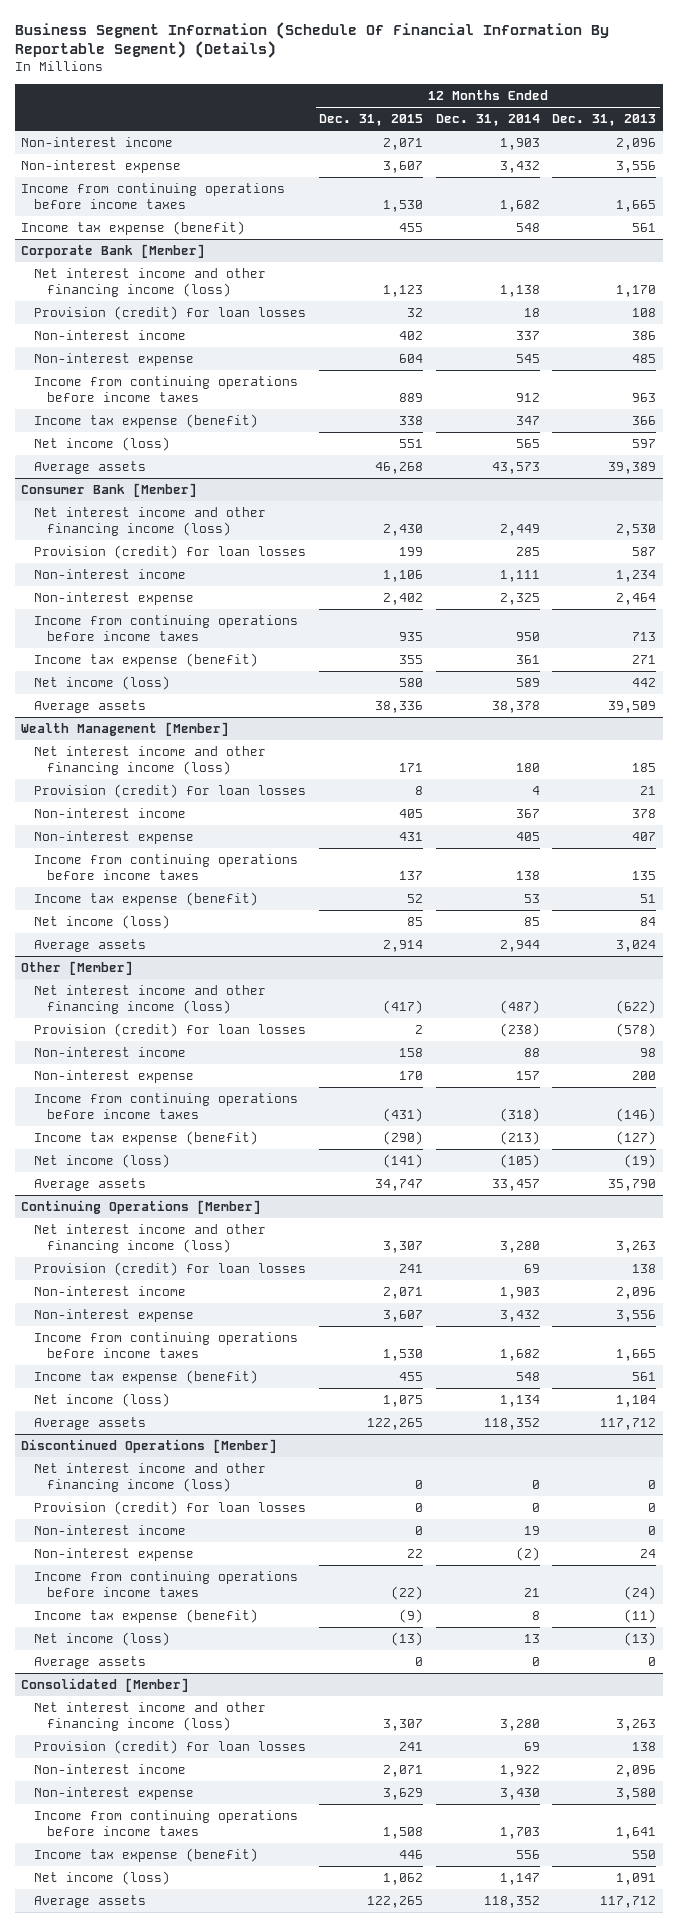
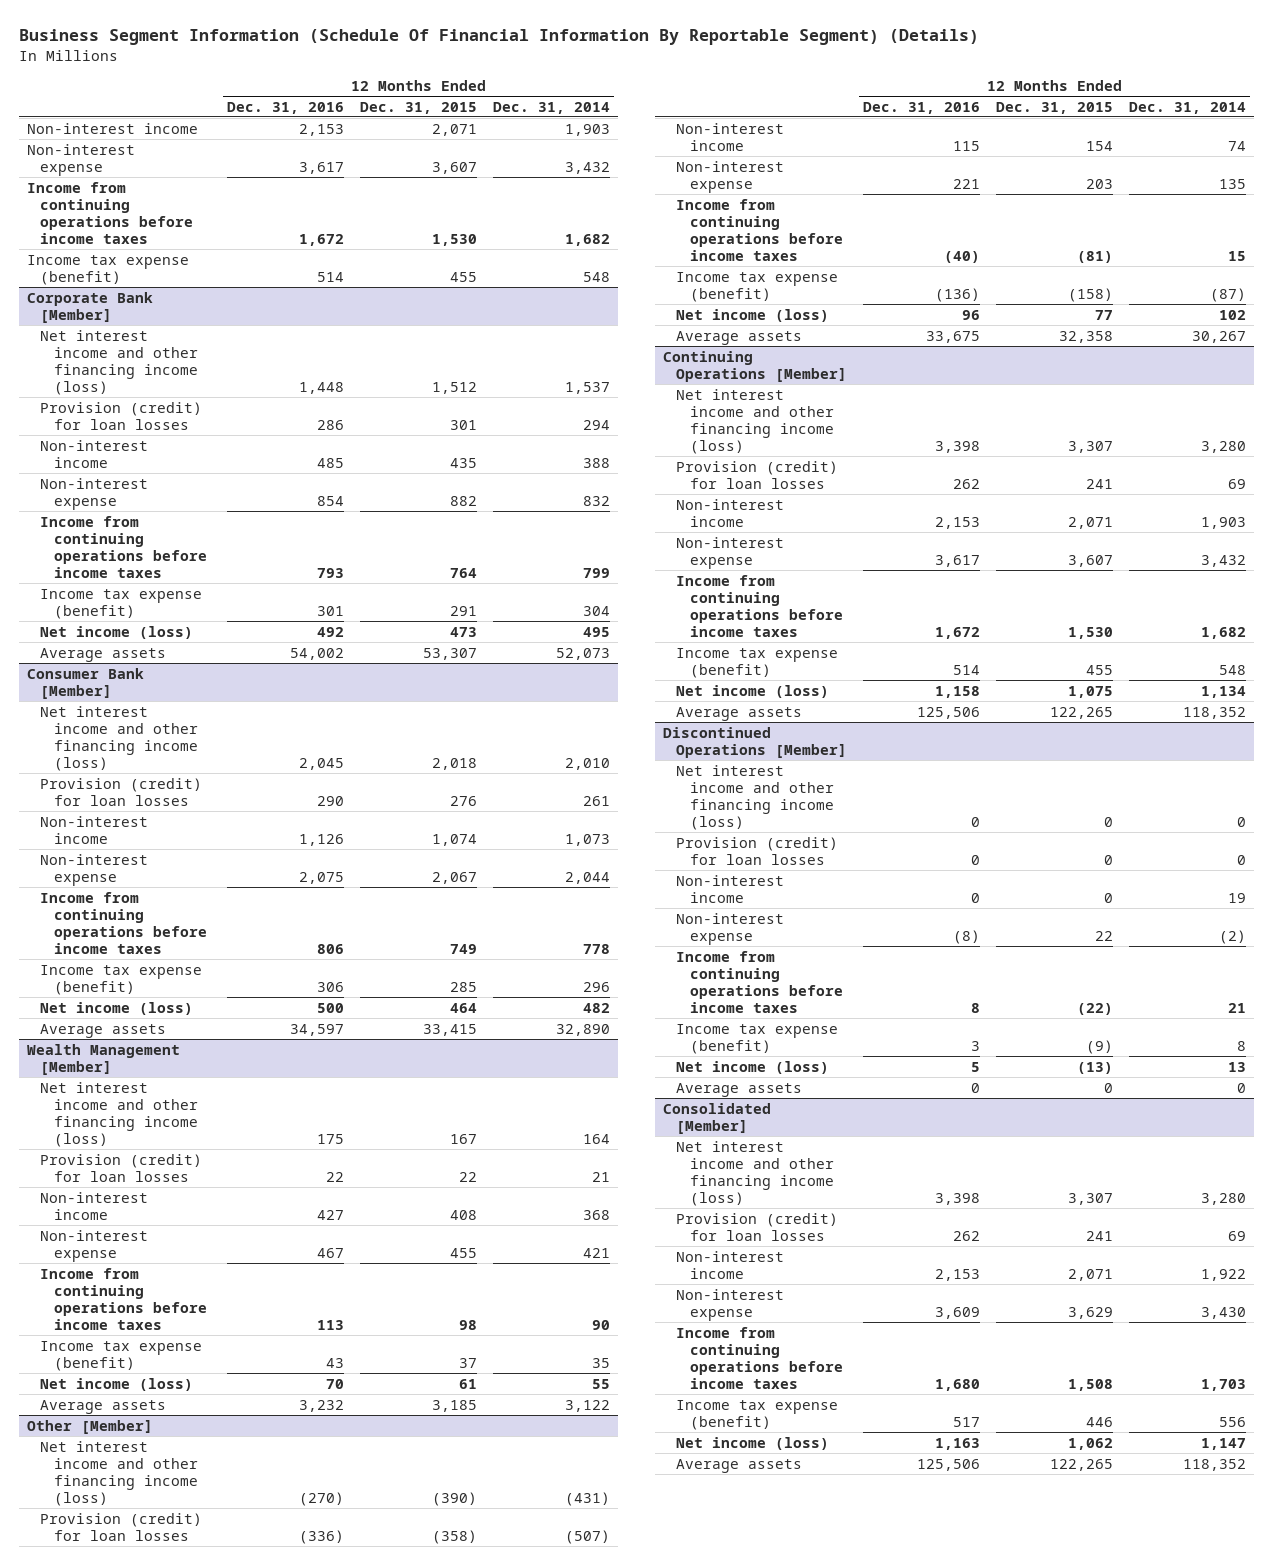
- | 12 Months Ended Dec. 31, 2015 | 12 Months Ended Dec. 31, 2014 | 12 Months Ended Dec. 31, 2013
+ | 12 Months Ended Dec. 31, 2016 | 12 Months Ended Dec. 31, 2015 | 12 Months Ended Dec. 31, 2014
@ Corporate Bank [Member]
- Net interest income and other financing income (loss) | 1,123 | 1,138 | 1,170
- Provision (credit) for loan losses | 32 | 18 | 108
- Non-interest income | 402 | 337 | 386
- Non-interest expense | 604 | 545 | 485
- Income from continuing operations before income taxes | 889 | 912 | 963
- Income tax expense (benefit) | 338 | 347 | 366
- Net income (loss) | 551 | 565 | 597
- Average assets | 46,268 | 43,573 | 39,389
+ Net interest income and other financing income (loss) | 1,448 | 1,512 | 1,537
+ Provision (credit) for loan losses | 286 | 301 | 294
+ Non-interest income | 485 | 435 | 388
+ Non-interest expense | 854 | 882 | 832
+ Income from continuing operations before income taxes | 793 | 764 | 799
+ Income tax expense (benefit) | 301 | 291 | 304
+ Net income (loss) | 492 | 473 | 495
+ Average assets | 54,002 | 53,307 | 52,073
@ Consumer Bank [Member]
- Net interest income and other financing income (loss) | 2,430 | 2,449 | 2,530
- Provision (credit) for loan losses | 199 | 285 | 587
- Non-interest income | 1,106 | 1,111 | 1,234
- Non-interest expense | 2,402 | 2,325 | 2,464
- Income from continuing operations before income taxes | 935 | 950 | 713
- Income tax expense (benefit) | 355 | 361 | 271
- Net income (loss) | 580 | 589 | 442
- Average assets | 38,336 | 38,378 | 39,509
+ Net interest income and other financing income (loss) | 2,045 | 2,018 | 2,010
+ Provision (credit) for loan losses | 290 | 276 | 261
+ Non-interest income | 1,126 | 1,074 | 1,073
+ Non-interest expense | 2,075 | 2,067 | 2,044
+ Income from continuing operations before income taxes | 806 | 749 | 778
+ Income tax expense (benefit) | 306 | 285 | 296
+ Net income (loss) | 500 | 464 | 482
+ Average assets | 34,597 | 33,415 | 32,890
@ Wealth Management [Member]
- Net interest income and other financing income (loss) | 171 | 180 | 185
- Provision (credit) for loan losses | 8 | 4 | 21
- Non-interest income | 405 | 367 | 378
- Non-interest expense | 431 | 405 | 407
- Income from continuing operations before income taxes | 137 | 138 | 135
- Income tax expense (benefit) | 52 | 53 | 51
- Net income (loss) | 85 | 85 | 84
- Average assets | 2,914 | 2,944 | 3,024
+ Net interest income and other financing income (loss) | 175 | 167 | 164
+ Provision (credit) for loan losses | 22 | 22 | 21
+ Non-interest income | 427 | 408 | 368
+ Non-interest expense | 467 | 455 | 421
+ Income from continuing operations before income taxes | 113 | 98 | 90
+ Income tax expense (benefit) | 43 | 37 | 35
+ Net income (loss) | 70 | 61 | 55
+ Average assets | 3,232 | 3,185 | 3,122
@ Other [Member]
- Net interest income and other financing income (loss) | (417) | (487) | (622)
- Provision (credit) for loan losses | 2 | (238) | (578)
- Non-interest income | 158 | 88 | 98
- Non-interest expense | 170 | 157 | 200
- Income from continuing operations before income taxes | (431) | (318) | (146)
- Income tax expense (benefit) | (290) | (213) | (127)
- Net income (loss) | (141) | (105) | (19)
- Average assets | 34,747 | 33,457 | 35,790
+ Net interest income and other financing income (loss) | (270) | (390) | (431)
+ Provision (credit) for loan losses | (336) | (358) | (507)
+ Non-interest income | 115 | 154 | 74
+ Non-interest expense | 221 | 203 | 135
+ Income from continuing operations before income taxes | (40) | (81) | 15
+ Income tax expense (benefit) | (136) | (158) | (87)
+ Net income (loss) | 96 | 77 | 102
+ Average assets | 33,675 | 32,358 | 30,267

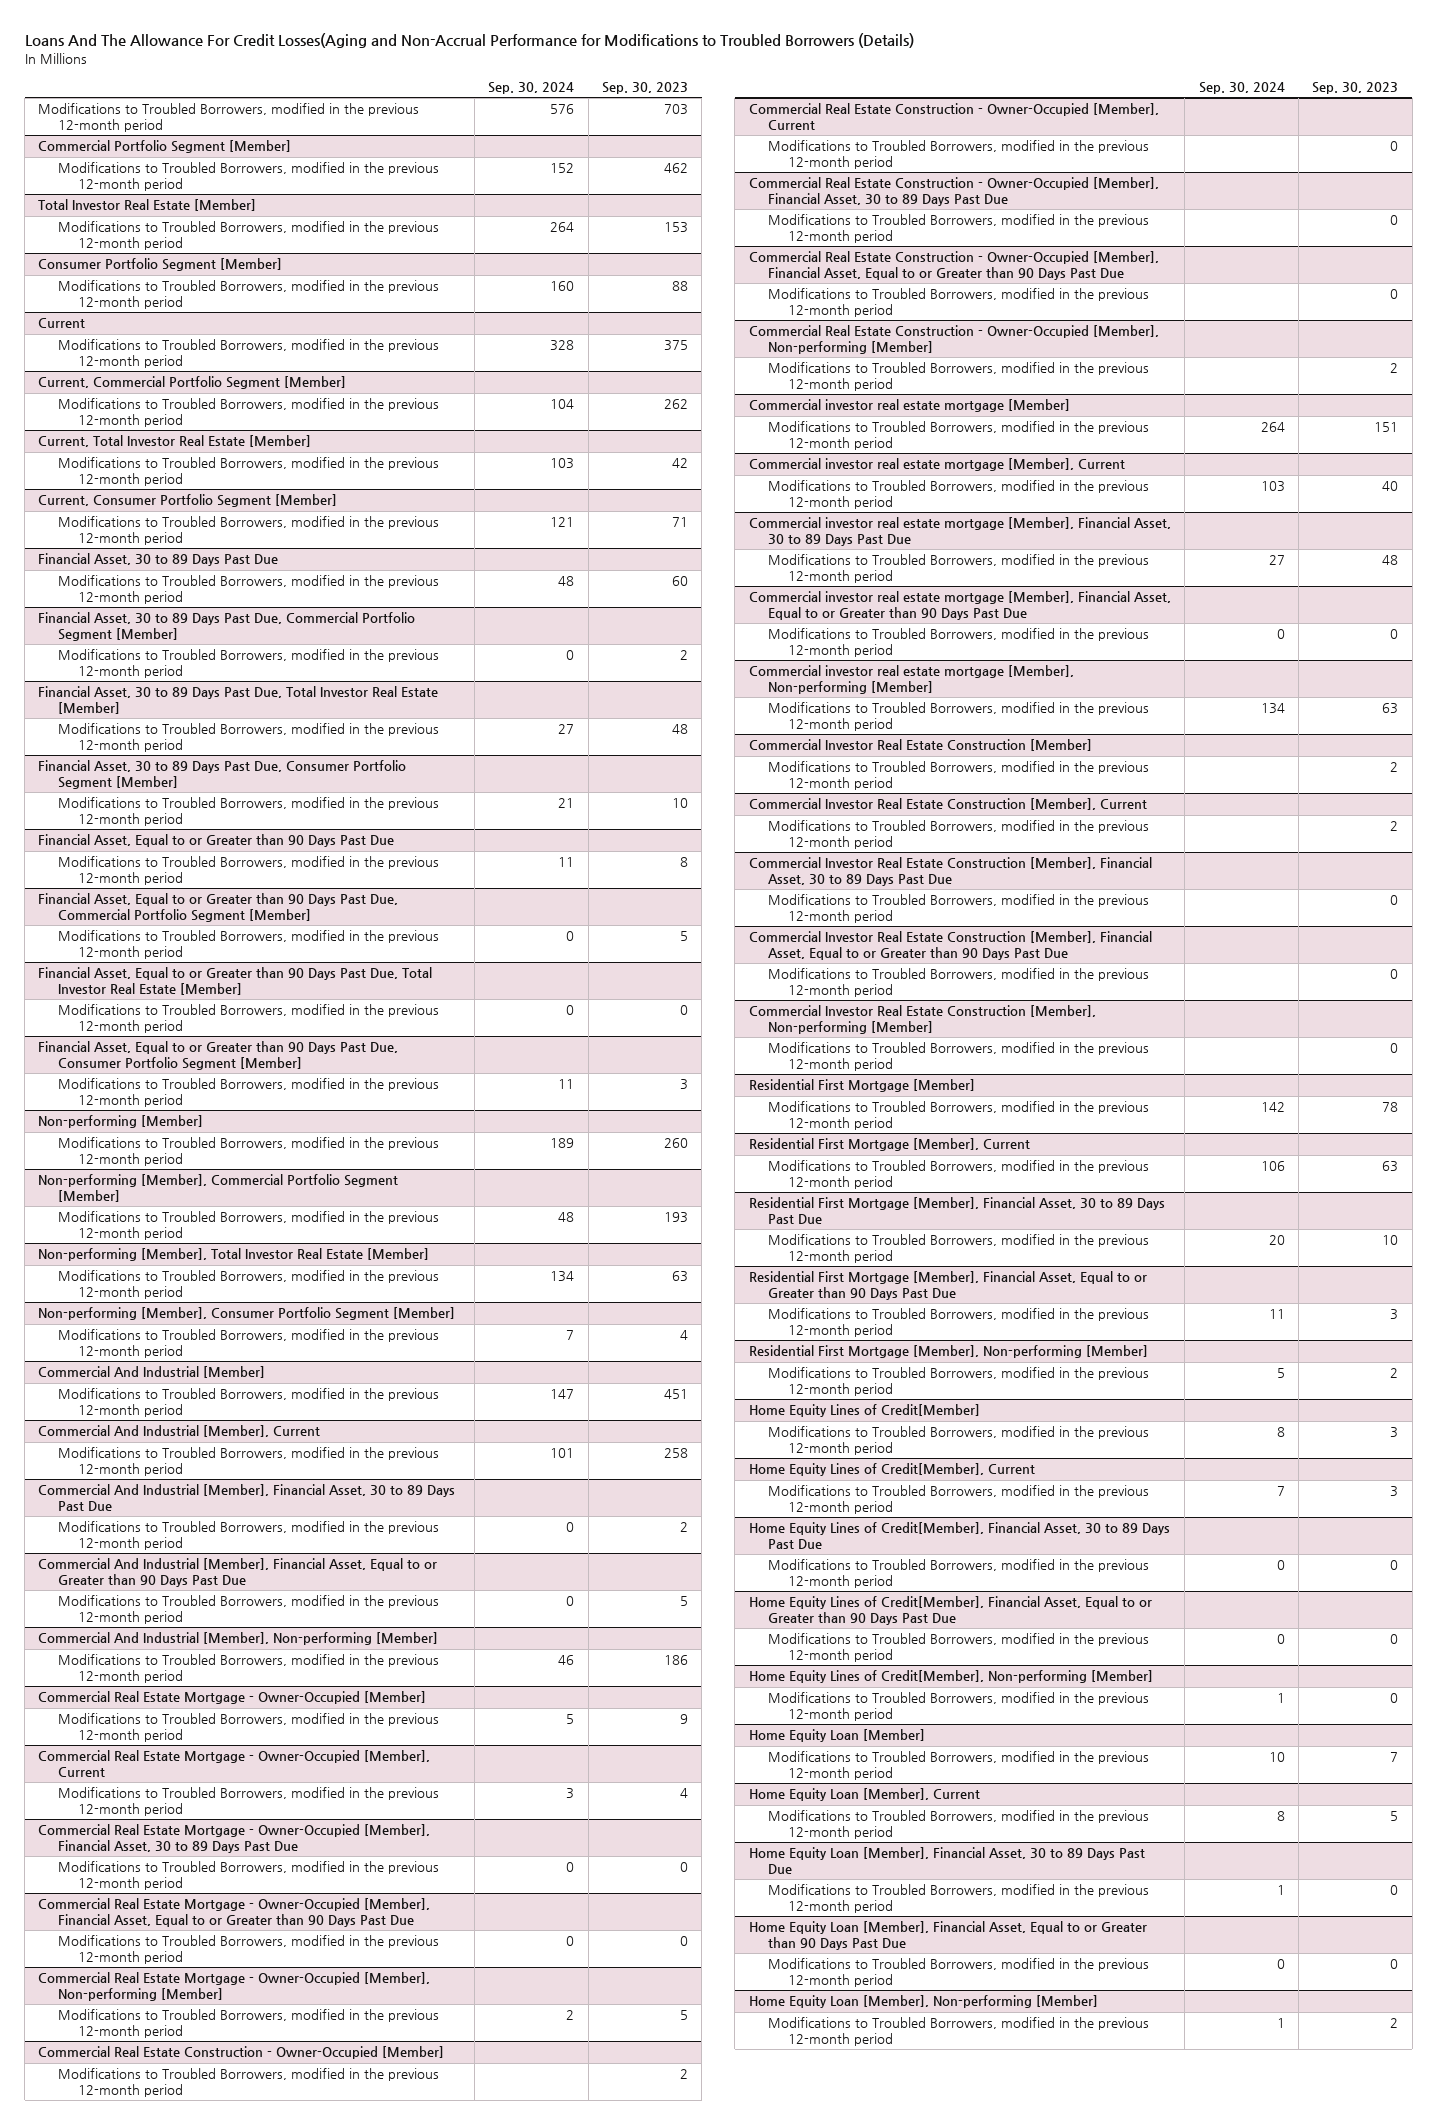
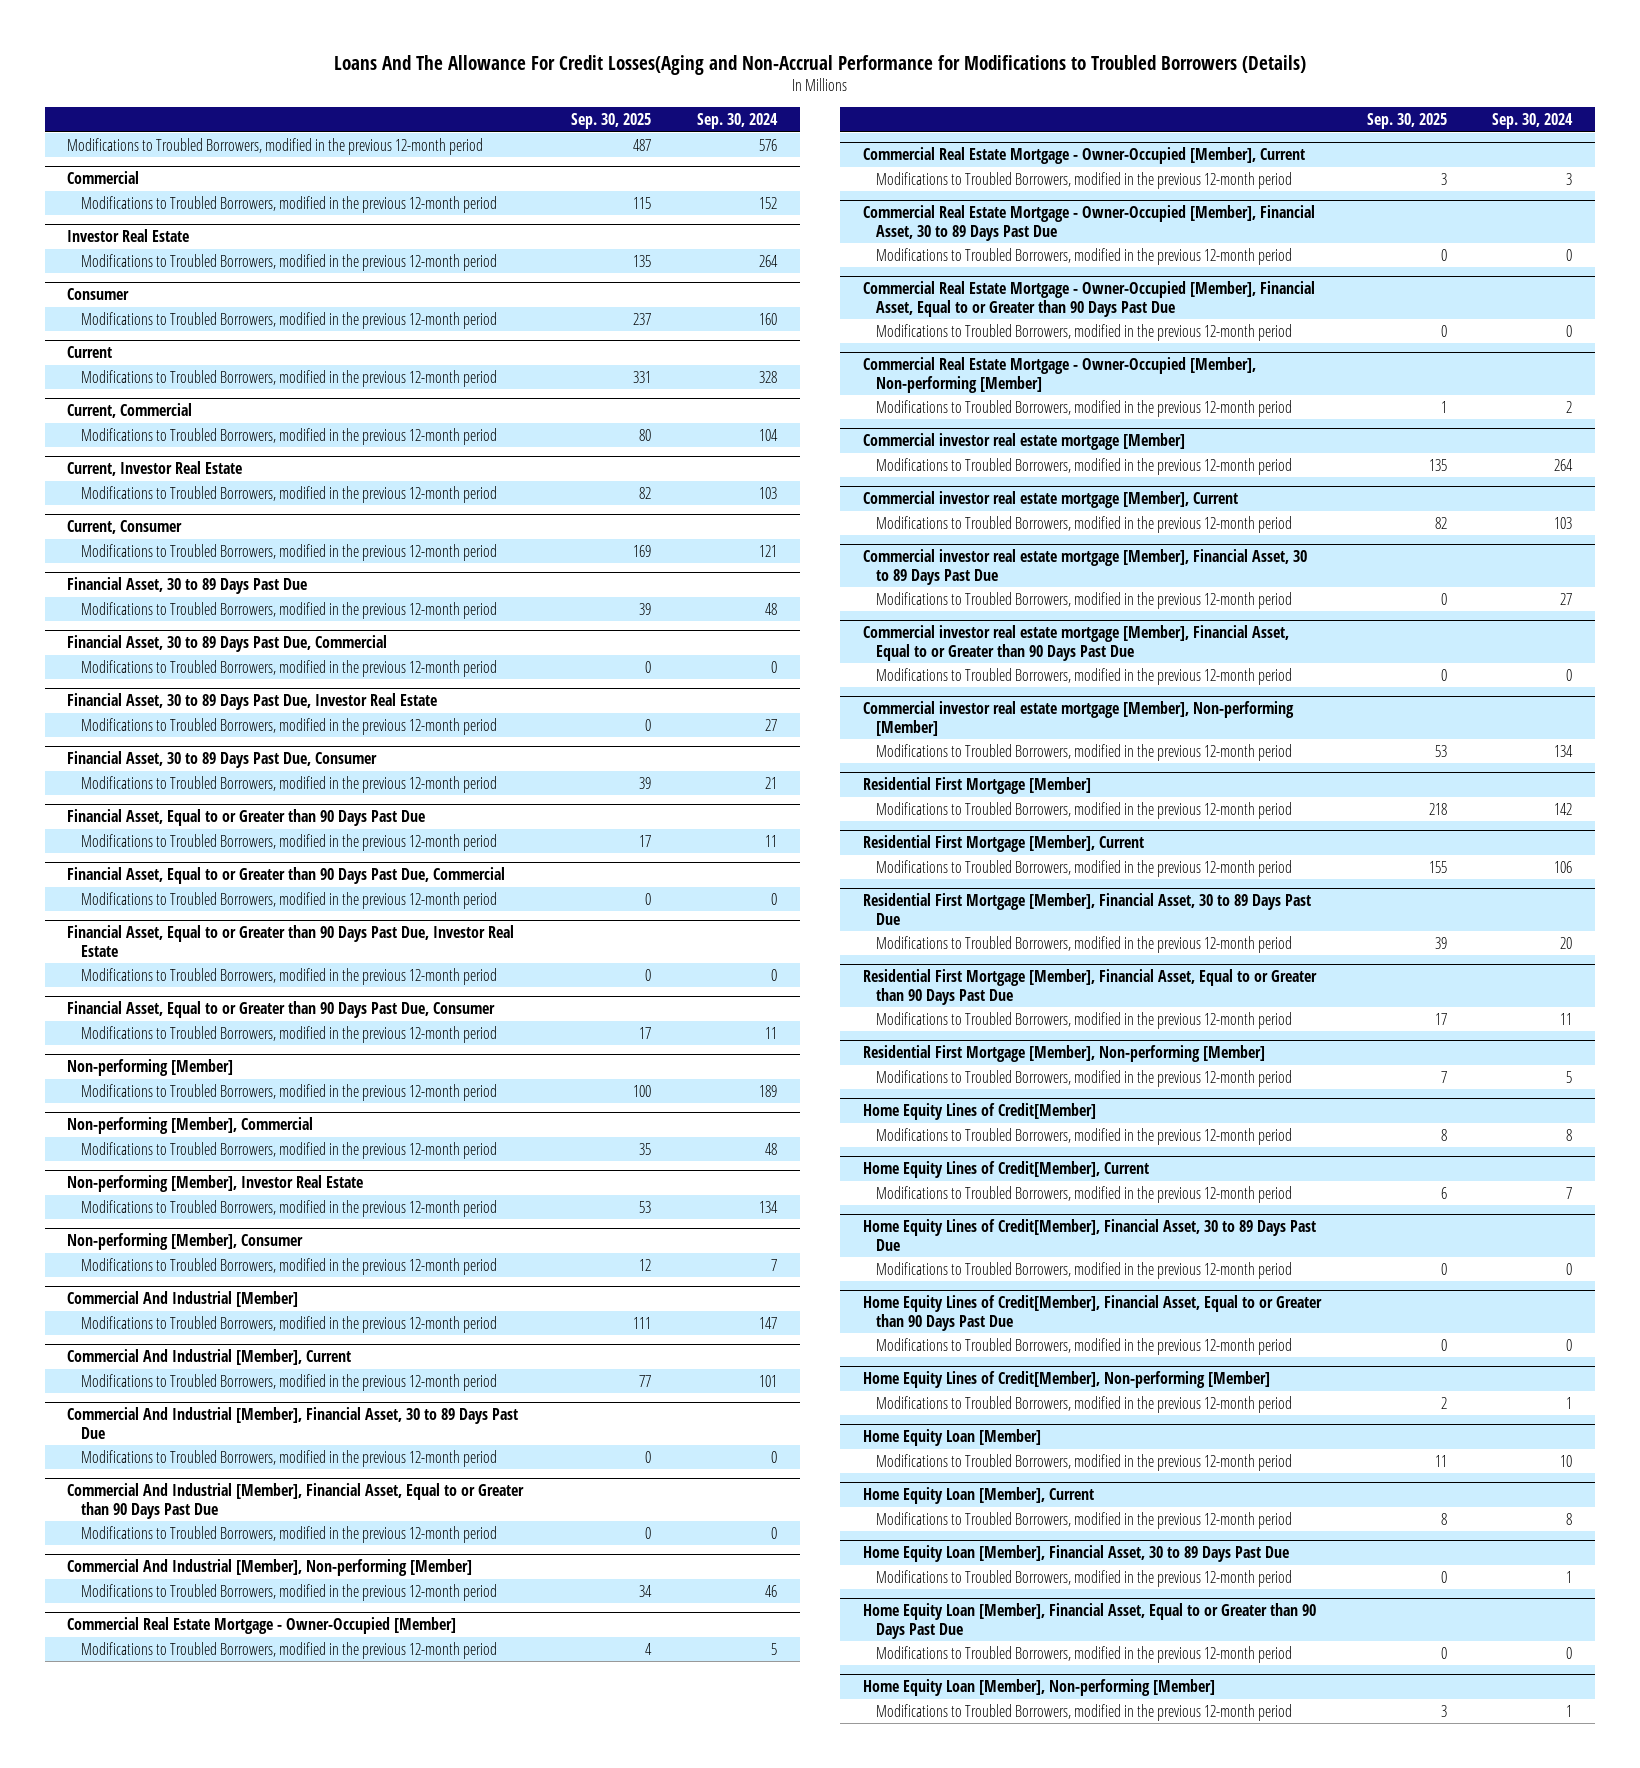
- | Sep. 30, 2024 | Sep. 30, 2023
+ | Sep. 30, 2025 | Sep. 30, 2024
- Commercial Portfolio Segment [Member]
+ Commercial
- Total Investor Real Estate [Member]
+ Investor Real Estate
- Consumer Portfolio Segment [Member]
+ Consumer
- Current, Commercial Portfolio Segment [Member]
+ Current, Commercial
- Current, Total Investor Real Estate [Member]
+ Current, Investor Real Estate
- Current, Consumer Portfolio Segment [Member]
+ Current, Consumer
- Financial Asset, 30 to 89 Days Past Due, Commercial Portfolio Segment [Member]
+ Financial Asset, 30 to 89 Days Past Due, Commercial
- Financial Asset, 30 to 89 Days Past Due, Total Investor Real Estate [Member]
+ Financial Asset, 30 to 89 Days Past Due, Investor Real Estate
- Financial Asset, 30 to 89 Days Past Due, Consumer Portfolio Segment [Member]
+ Financial Asset, 30 to 89 Days Past Due, Consumer
- Financial Asset, Equal to or Greater than 90 Days Past Due, Commercial Portfolio Segment [Member]
+ Financial Asset, Equal to or Greater than 90 Days Past Due, Commercial
- Financial Asset, Equal to or Greater than 90 Days Past Due, Total Investor Real Estate [Member]
+ Financial Asset, Equal to or Greater than 90 Days Past Due, Investor Real Estate
- Financial Asset, Equal to or Greater than 90 Days Past Due, Consumer Portfolio Segment [Member]
+ Financial Asset, Equal to or Greater than 90 Days Past Due, Consumer
- Non-performing [Member], Commercial Portfolio Segment [Member]
+ Non-performing [Member], Commercial
- Non-performing [Member], Total Investor Real Estate [Member]
+ Non-performing [Member], Investor Real Estate
- Non-performing [Member], Consumer Portfolio Segment [Member]
+ Non-performing [Member], Consumer
- Commercial Real Estate Construction - Owner-Occupied [Member]
- Modifications to Troubled Borrowers, modified in the previous 12-month period | | 2
- Commercial Real Estate Construction - Owner-Occupied [Member], Current
- Modifications to Troubled Borrowers, modified in the previous 12-month period | | 0
- Commercial Real Estate Construction - Owner-Occupied [Member], Financial Asset, 30 to 89 Days Past Due
- Modifications to Troubled Borrowers, modified in the previous 12-month period | | 0
- Commercial Real Estate Construction - Owner-Occupied [Member], Financial Asset, Equal to or Greater than 90 Days Past Due
- Modifications to Troubled Borrowers, modified in the previous 12-month period | | 0
- Commercial Real Estate Construction - Owner-Occupied [Member], Non-performing [Member]
- Modifications to Troubled Borrowers, modified in the previous 12-month period | | 2
- Commercial Investor Real Estate Construction [Member]
- Modifications to Troubled Borrowers, modified in the previous 12-month period | | 2
- Commercial Investor Real Estate Construction [Member], Current
- Modifications to Troubled Borrowers, modified in the previous 12-month period | | 2
- Commercial Investor Real Estate Construction [Member], Financial Asset, 30 to 89 Days Past Due
- Modifications to Troubled Borrowers, modified in the previous 12-month period | | 0
- Commercial Investor Real Estate Construction [Member], Financial Asset, Equal to or Greater than 90 Days Past Due
- Modifications to Troubled Borrowers, modified in the previous 12-month period | | 0
- Commercial Investor Real Estate Construction [Member], Non-performing [Member]
- Modifications to Troubled Borrowers, modified in the previous 12-month period | | 0

